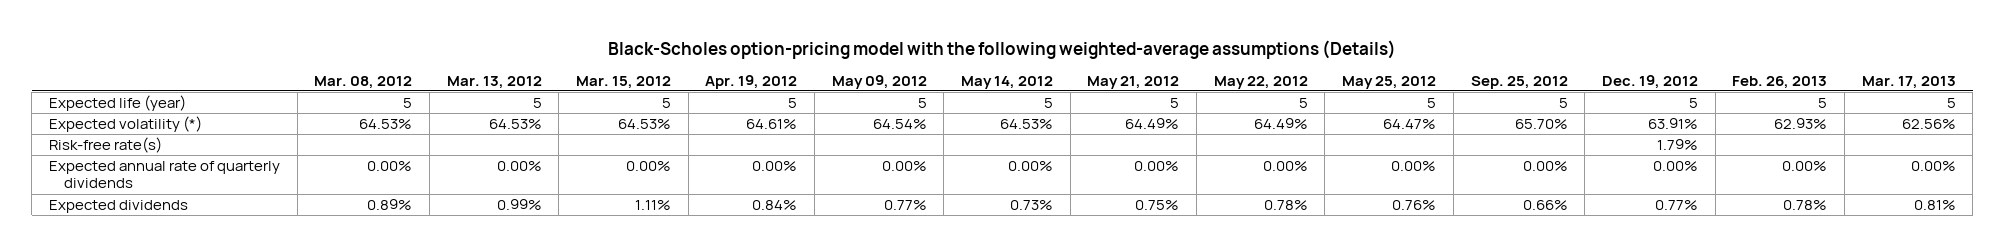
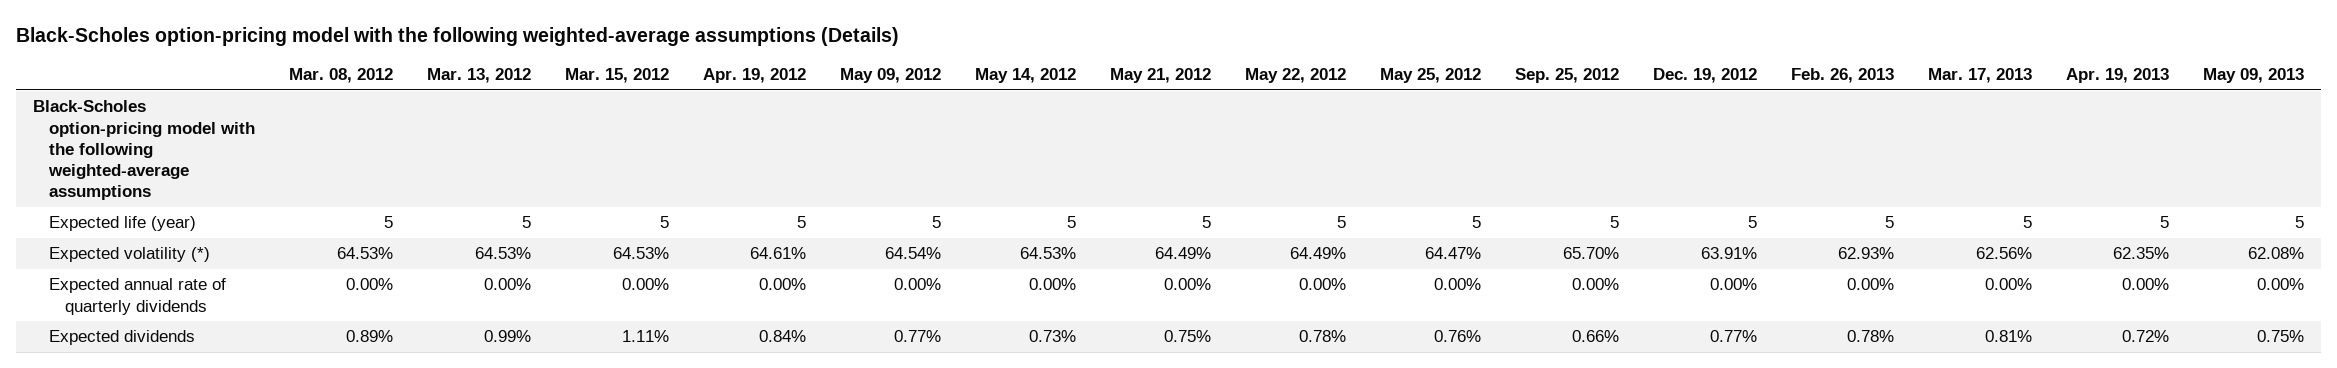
- | Mar. 08, 2012 | Mar. 13, 2012 | Mar. 15, 2012 | Apr. 19, 2012 | May 09, 2012 | May 14, 2012 | May 21, 2012 | May 22, 2012 | May 25, 2012 | Sep. 25, 2012 | Dec. 19, 2012 | Feb. 26, 2013 | Mar. 17, 2013
+ | Mar. 08, 2012 | Mar. 13, 2012 | Mar. 15, 2012 | Apr. 19, 2012 | May 09, 2012 | May 14, 2012 | May 21, 2012 | May 22, 2012 | May 25, 2012 | Sep. 25, 2012 | Dec. 19, 2012 | Feb. 26, 2013 | Mar. 17, 2013 | Apr. 19, 2013 | May 09, 2013
+ Black-Scholes option-pricing model with the following weighted-average assumptions
- Risk-free rate(s) | | | | | | | | | | | 1.79% | |

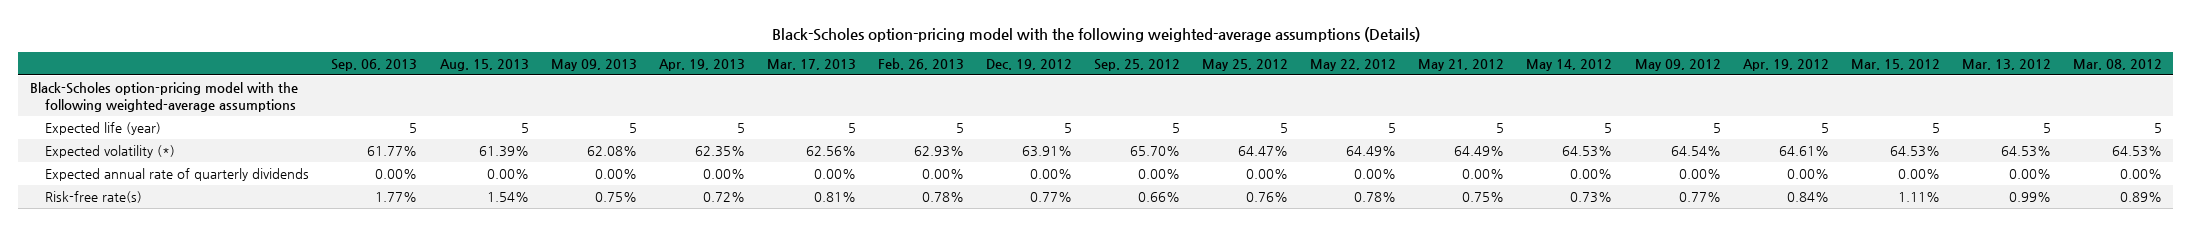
- | Mar. 08, 2012 | Mar. 13, 2012 | Mar. 15, 2012 | Apr. 19, 2012 | May 09, 2012 | May 14, 2012 | May 21, 2012 | May 22, 2012 | May 25, 2012 | Sep. 25, 2012 | Dec. 19, 2012 | Feb. 26, 2013 | Mar. 17, 2013 | Apr. 19, 2013 | May 09, 2013
+ | Sep. 06, 2013 | Aug. 15, 2013 | May 09, 2013 | Apr. 19, 2013 | Mar. 17, 2013 | Feb. 26, 2013 | Dec. 19, 2012 | Sep. 25, 2012 | May 25, 2012 | May 22, 2012 | May 21, 2012 | May 14, 2012 | May 09, 2012 | Apr. 19, 2012 | Mar. 15, 2012 | Mar. 13, 2012 | Mar. 08, 2012
- Expected dividends | 0.89% | 0.99% | 1.11% | 0.84% | 0.77% | 0.73% | 0.75% | 0.78% | 0.76% | 0.66% | 0.77% | 0.78% | 0.81% | 0.72% | 0.75%
+ Risk-free rate(s) | 1.77% | 1.54% | 0.75% | 0.72% | 0.81% | 0.78% | 0.77% | 0.66% | 0.76% | 0.78% | 0.75% | 0.73% | 0.77% | 0.84% | 1.11% | 0.99% | 0.89%

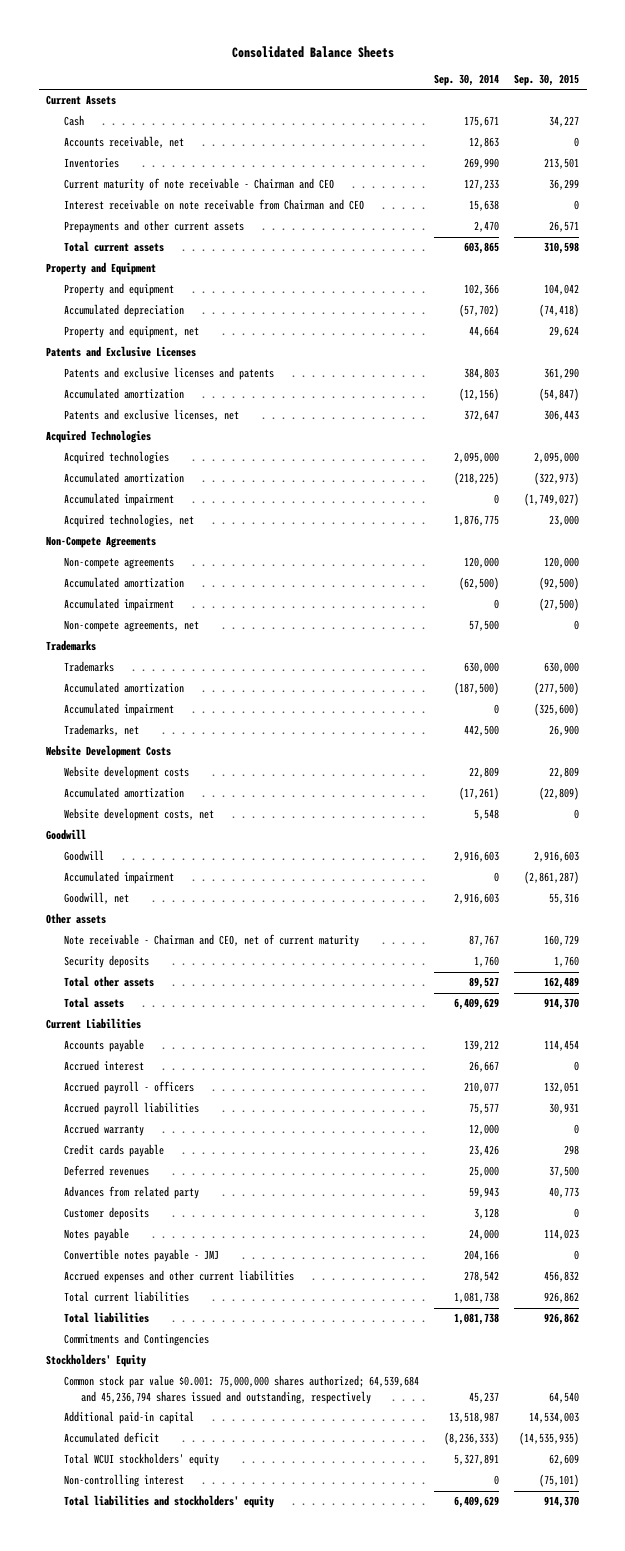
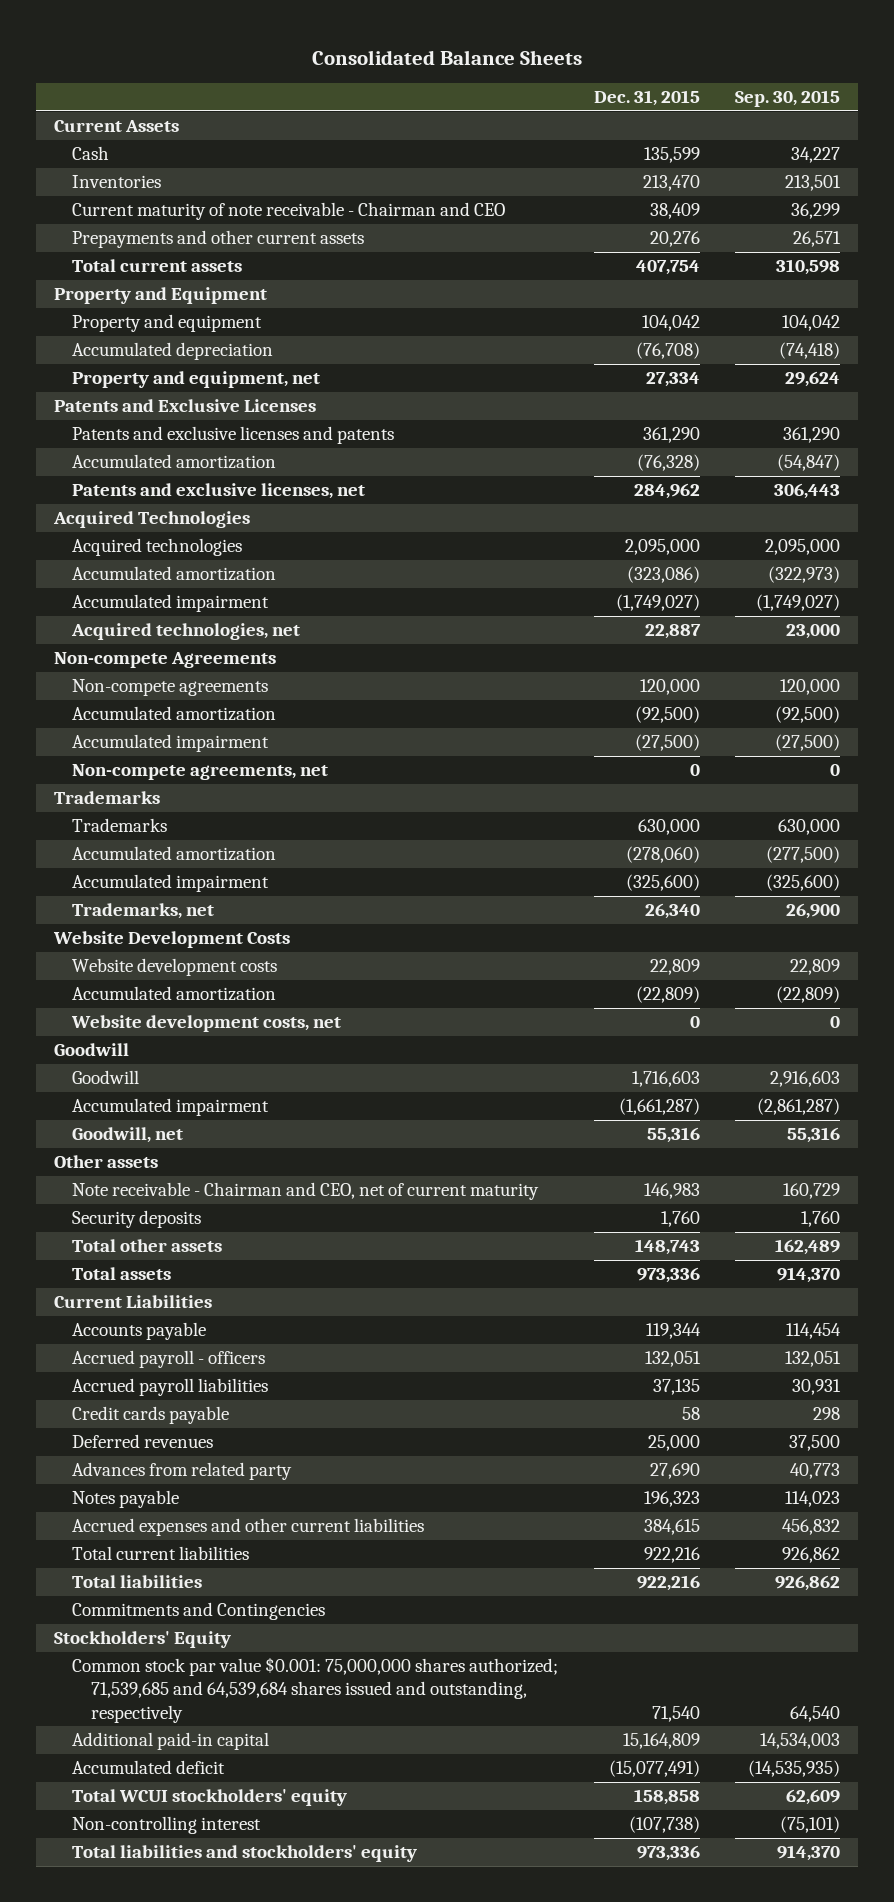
- | Sep. 30, 2014 | Sep. 30, 2015
+ | Dec. 31, 2015 | Sep. 30, 2015
- Accounts receivable, net | 12,863 | 0
- Interest receivable on note receivable from Chairman and CEO | 15,638 | 0
- Non-Compete Agreements
+ Non-compete Agreements
- Accrued interest | 26,667 | 0
- Accrued warranty | 12,000 | 0
- Customer deposits | 3,128 | 0
- Convertible notes payable - JMJ | 204,166 | 0
- Common stock par value $0.001: 75,000,000 shares authorized; 64,539,684 and 45,236,794 shares issued and outstanding, respectively | 45,237 | 64,540
+ Common stock par value $0.001: 75,000,000 shares authorized; 71,539,685 and 64,539,684 shares issued and outstanding, respectively | 71,540 | 64,540

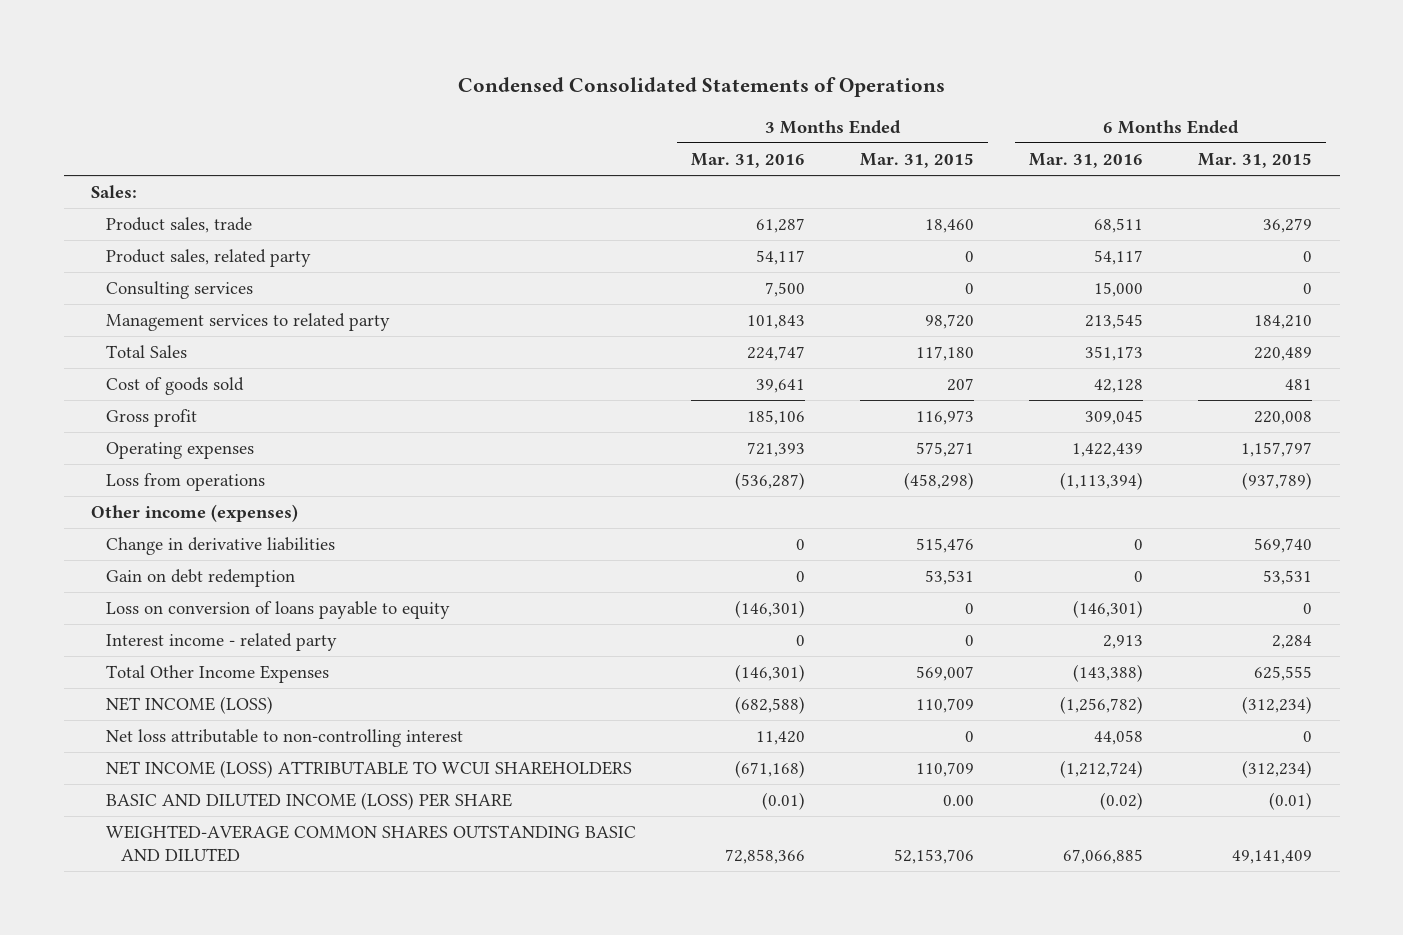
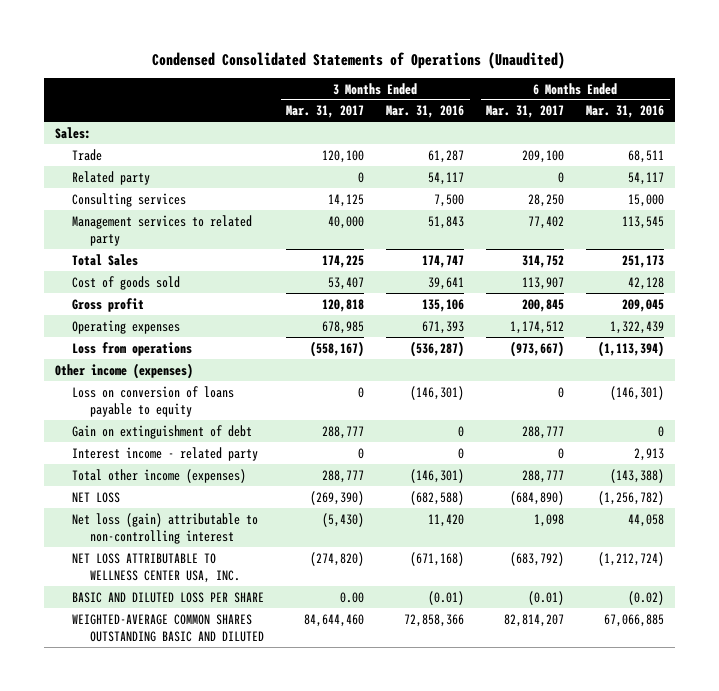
- Condensed Consolidated Statements of Operations
+ Condensed Consolidated Statements of Operations (Unaudited)
- | 3 Months Ended Mar. 31, 2016 | 3 Months Ended Mar. 31, 2015 | 6 Months Ended Mar. 31, 2016 | 6 Months Ended Mar. 31, 2015
+ | 3 Months Ended Mar. 31, 2017 | 3 Months Ended Mar. 31, 2016 | 6 Months Ended Mar. 31, 2017 | 6 Months Ended Mar. 31, 2016
- Product sales, trade | 61,287 | 18,460 | 68,511 | 36,279
- Product sales, related party | 54,117 | 0 | 54,117 | 0
+ Trade | 120,100 | 61,287 | 209,100 | 68,511
+ Related party | 0 | 54,117 | 0 | 54,117
- Management services to related party | 101,843 | 98,720 | 213,545 | 184,210
- Total Sales | 224,747 | 117,180 | 351,173 | 220,489
+ Management services to related party | 40,000 | 51,843 | 77,402 | 113,545
+ Total Sales | 174,225 | 174,747 | 314,752 | 251,173
- Gross profit | 185,106 | 116,973 | 309,045 | 220,008
- Operating expenses | 721,393 | 575,271 | 1,422,439 | 1,157,797
+ Gross profit | 120,818 | 135,106 | 200,845 | 209,045
+ Operating expenses | 678,985 | 671,393 | 1,174,512 | 1,322,439
- Change in derivative liabilities | 0 | 515,476 | 0 | 569,740
- Gain on debt redemption | 0 | 53,531 | 0 | 53,531
+ Gain on extinguishment of debt | 288,777 | 0 | 288,777 | 0
- Total Other Income Expenses | (146,301) | 569,007 | (143,388) | 625,555
- NET INCOME (LOSS) | (682,588) | 110,709 | (1,256,782) | (312,234)
- Net loss attributable to non-controlling interest | 11,420 | 0 | 44,058 | 0
- NET INCOME (LOSS) ATTRIBUTABLE TO WCUI SHAREHOLDERS | (671,168) | 110,709 | (1,212,724) | (312,234)
- BASIC AND DILUTED INCOME (LOSS) PER SHARE | (0.01) | 0.00 | (0.02) | (0.01)
+ Total other income (expenses) | 288,777 | (146,301) | 288,777 | (143,388)
+ NET LOSS | (269,390) | (682,588) | (684,890) | (1,256,782)
+ Net loss (gain) attributable to non-controlling interest | (5,430) | 11,420 | 1,098 | 44,058
+ NET LOSS ATTRIBUTABLE TO WELLNESS CENTER USA, INC. | (274,820) | (671,168) | (683,792) | (1,212,724)
+ BASIC AND DILUTED LOSS PER SHARE | 0.00 | (0.01) | (0.01) | (0.02)

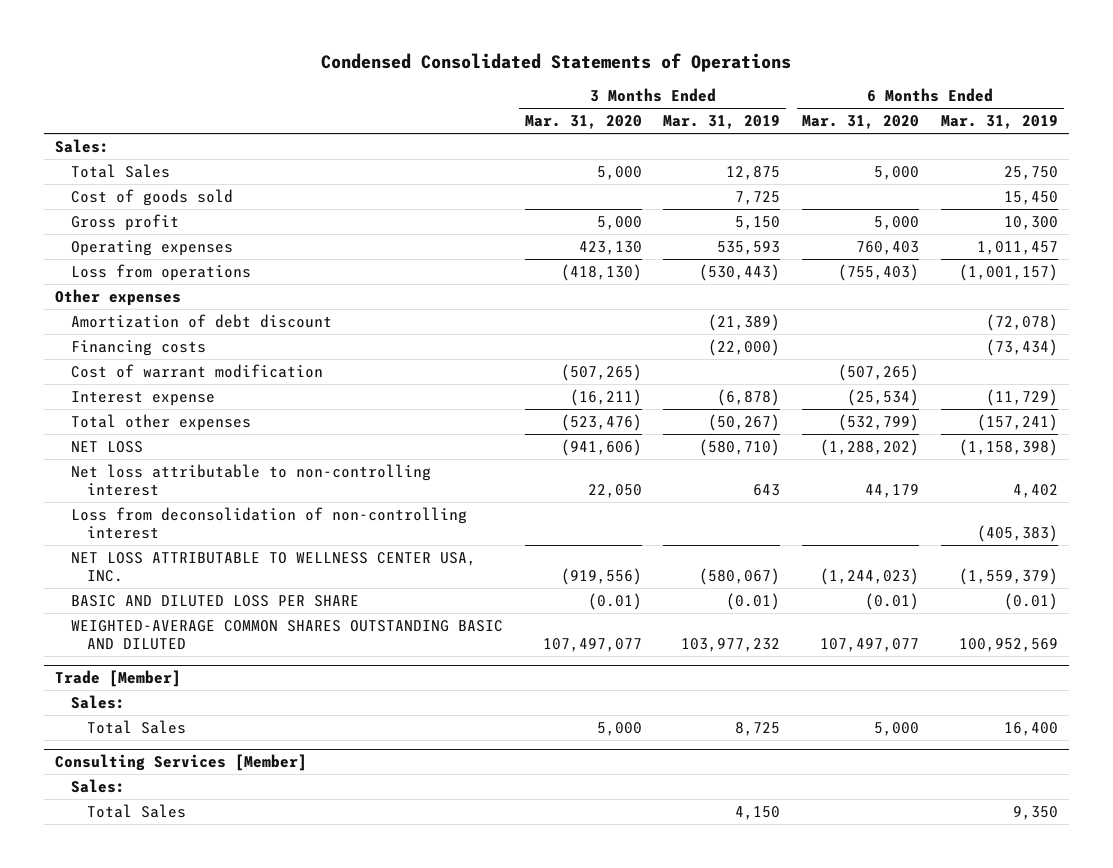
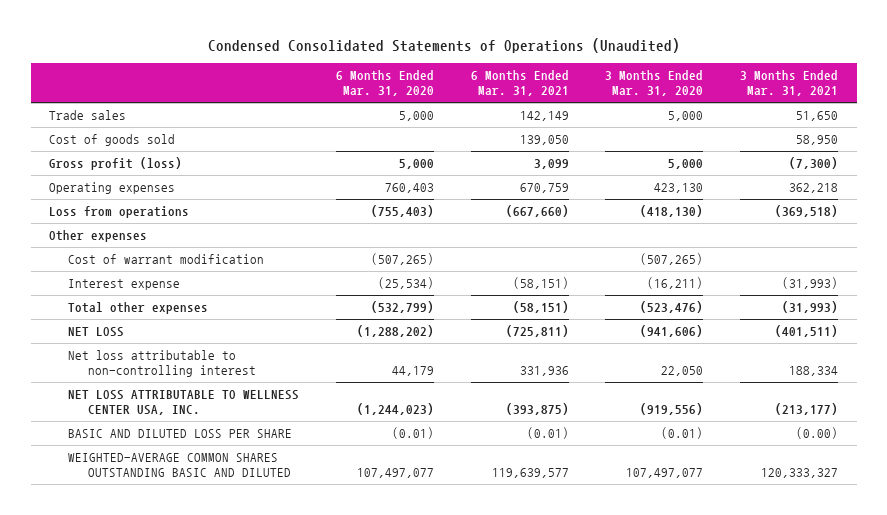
- Condensed Consolidated Statements of Operations
+ Condensed Consolidated Statements of Operations (Unaudited)
- | 3 Months Ended Mar. 31, 2020 | 3 Months Ended Mar. 31, 2019 | 6 Months Ended Mar. 31, 2020 | 6 Months Ended Mar. 31, 2019
+ | 6 Months Ended Mar. 31, 2020 | 6 Months Ended Mar. 31, 2021 | 3 Months Ended Mar. 31, 2020 | 3 Months Ended Mar. 31, 2021
- Sales:
- Total Sales | 5,000 | 12,875 | 5,000 | 25,750
+ Trade sales | 5,000 | 142,149 | 5,000 | 51,650
- Gross profit | 5,000 | 5,150 | 5,000 | 10,300
+ Gross profit (loss) | 5,000 | 3,099 | 5,000 | (7,300)
- Amortization of debt discount | | (21,389) | | (72,078)
- Financing costs | | (22,000) | | (73,434)
- Loss from deconsolidation of non-controlling interest | | | | (405,383)
- Trade [Member]
- Sales:
- Total Sales | 5,000 | 8,725 | 5,000 | 16,400
- Consulting Services [Member]
- Sales:
- Total Sales | | 4,150 | | 9,350

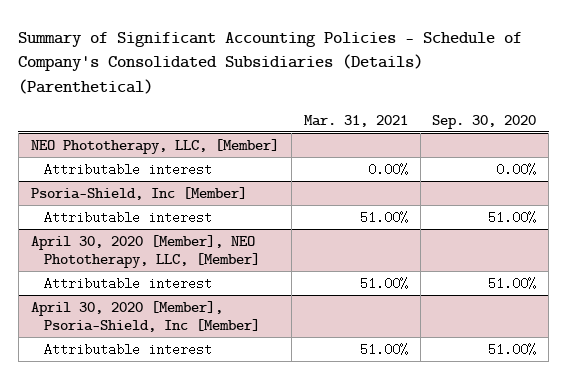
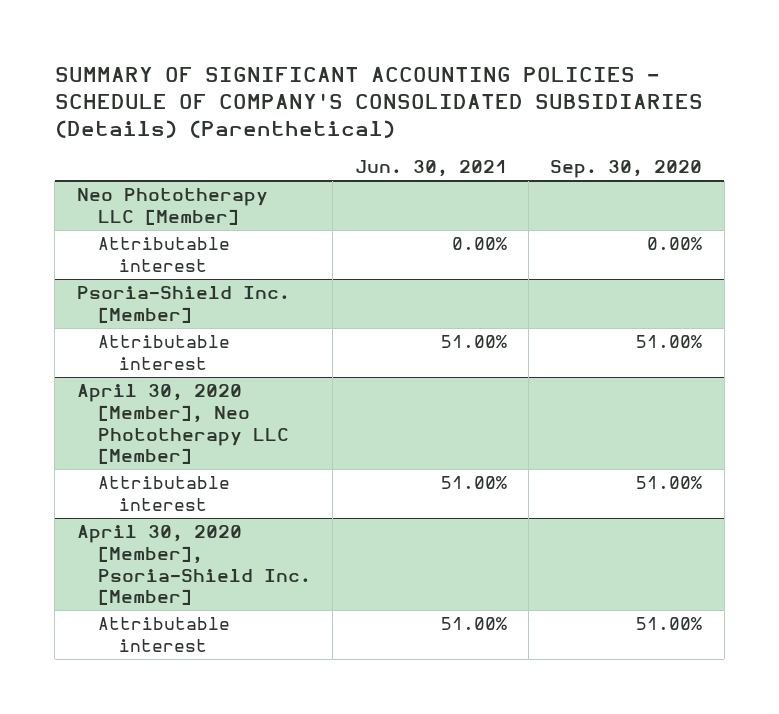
- Summary of Significant Accounting Policies - Schedule of Company's Consolidated Subsidiaries (Details) (Parenthetical)
+ SUMMARY OF SIGNIFICANT ACCOUNTING POLICIES - SCHEDULE OF COMPANY'S CONSOLIDATED SUBSIDIARIES (Details) (Parenthetical)
- | Mar. 31, 2021 | Sep. 30, 2020
+ | Jun. 30, 2021 | Sep. 30, 2020
- NEO Phototherapy, LLC, [Member]
+ Neo Phototherapy LLC [Member]
- Psoria-Shield, Inc [Member]
+ Psoria-Shield Inc. [Member]
- April 30, 2020 [Member], NEO Phototherapy, LLC, [Member]
+ April 30, 2020 [Member], Neo Phototherapy LLC [Member]
- April 30, 2020 [Member], Psoria-Shield, Inc [Member]
+ April 30, 2020 [Member], Psoria-Shield Inc. [Member]

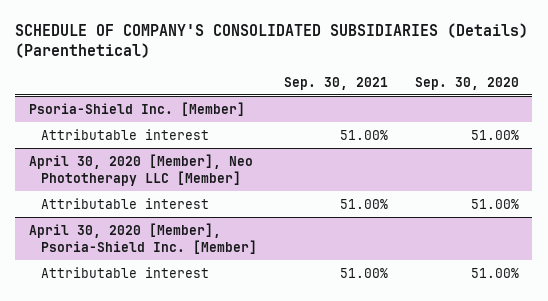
- SUMMARY OF SIGNIFICANT ACCOUNTING POLICIES - SCHEDULE OF COMPANY'S CONSOLIDATED SUBSIDIARIES (Details) (Parenthetical)
+ SCHEDULE OF COMPANY'S CONSOLIDATED SUBSIDIARIES (Details) (Parenthetical)
- | Jun. 30, 2021 | Sep. 30, 2020
+ | Sep. 30, 2021 | Sep. 30, 2020
- Neo Phototherapy LLC [Member]
- Attributable interest | 0.00% | 0.00%

